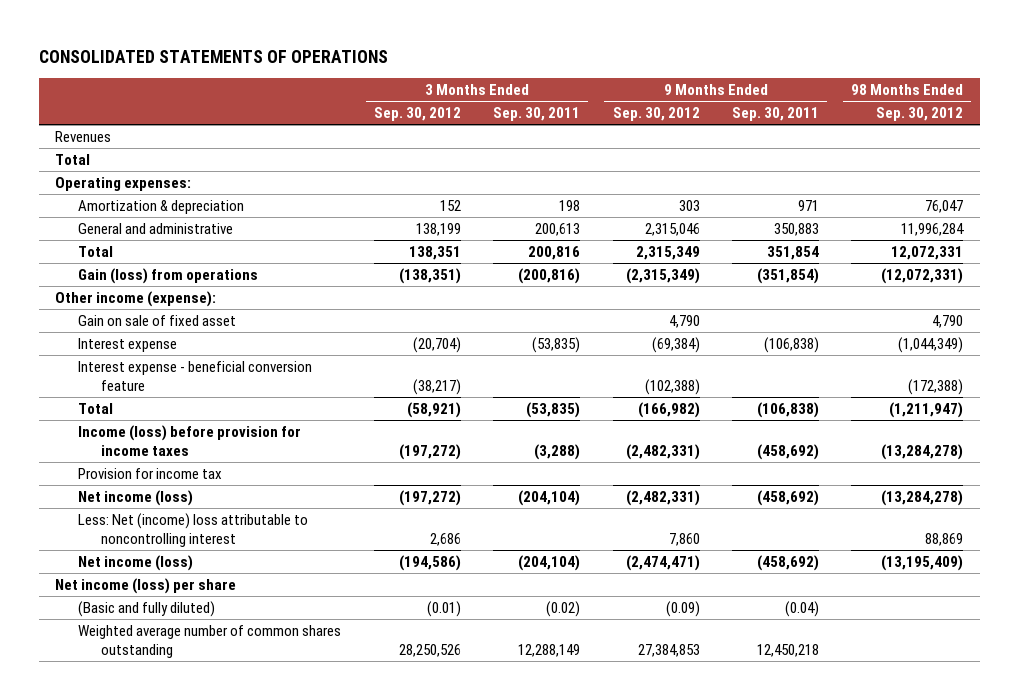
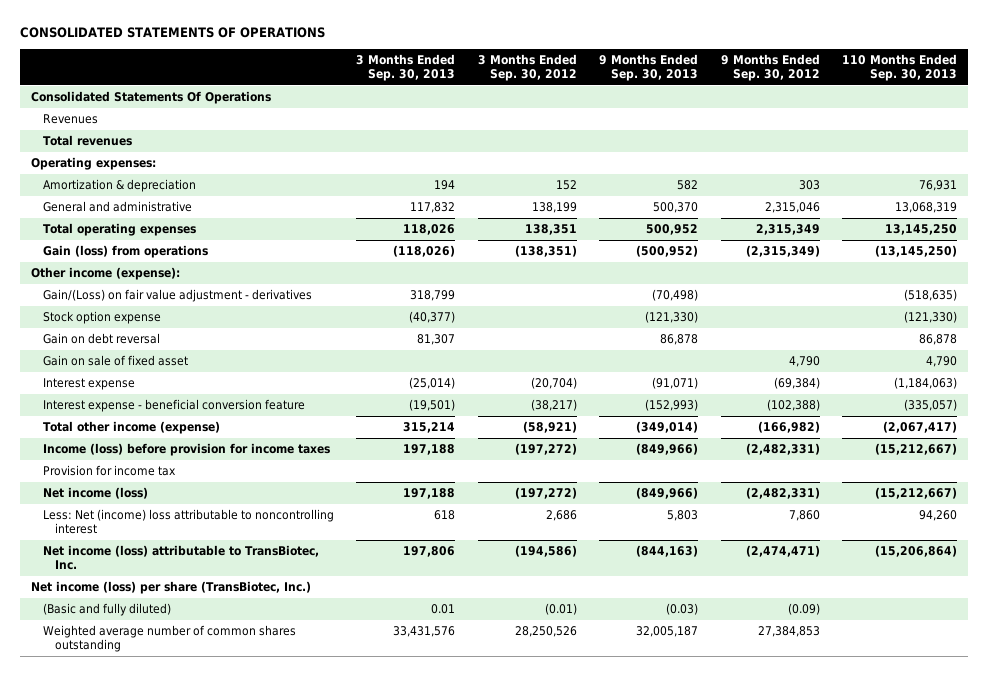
- | 3 Months Ended Sep. 30, 2012 | 3 Months Ended Sep. 30, 2011 | 9 Months Ended Sep. 30, 2012 | 9 Months Ended Sep. 30, 2011 | 98 Months Ended Sep. 30, 2012
+ | 3 Months Ended Sep. 30, 2013 | 3 Months Ended Sep. 30, 2012 | 9 Months Ended Sep. 30, 2013 | 9 Months Ended Sep. 30, 2012 | 110 Months Ended Sep. 30, 2013
+ Consolidated Statements Of Operations
- Total
+ Total revenues
- Total | 138,351 | 200,816 | 2,315,349 | 351,854 | 12,072,331
+ Total operating expenses | 118,026 | 138,351 | 500,952 | 2,315,349 | 13,145,250
+ Gain/(Loss) on fair value adjustment - derivatives | 318,799 | | (70,498) | | (518,635)
+ Stock option expense | (40,377) | | (121,330) | | (121,330)
+ Gain on debt reversal | 81,307 | | 86,878 | | 86,878
- Total | (58,921) | (53,835) | (166,982) | (106,838) | (1,211,947)
+ Total other income (expense) | 315,214 | (58,921) | (349,014) | (166,982) | (2,067,417)
- Net income (loss) | (194,586) | (204,104) | (2,474,471) | (458,692) | (13,195,409)
- Net income (loss) per share
+ Net income (loss) attributable to TransBiotec, Inc. | 197,806 | (194,586) | (844,163) | (2,474,471) | (15,206,864)
+ Net income (loss) per share (TransBiotec, Inc.)

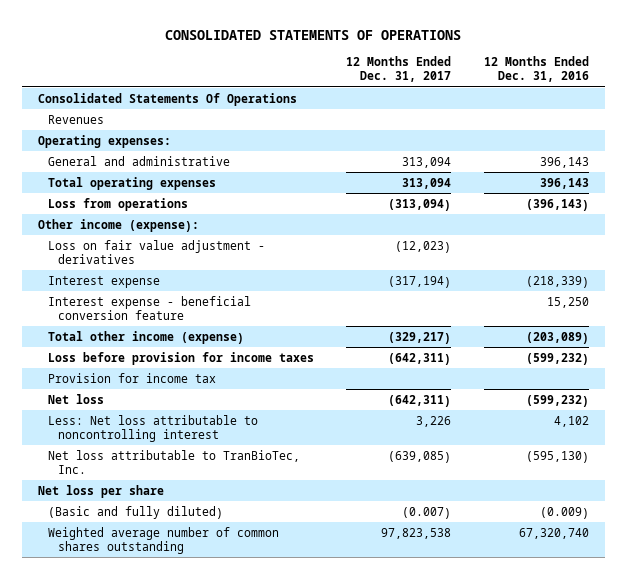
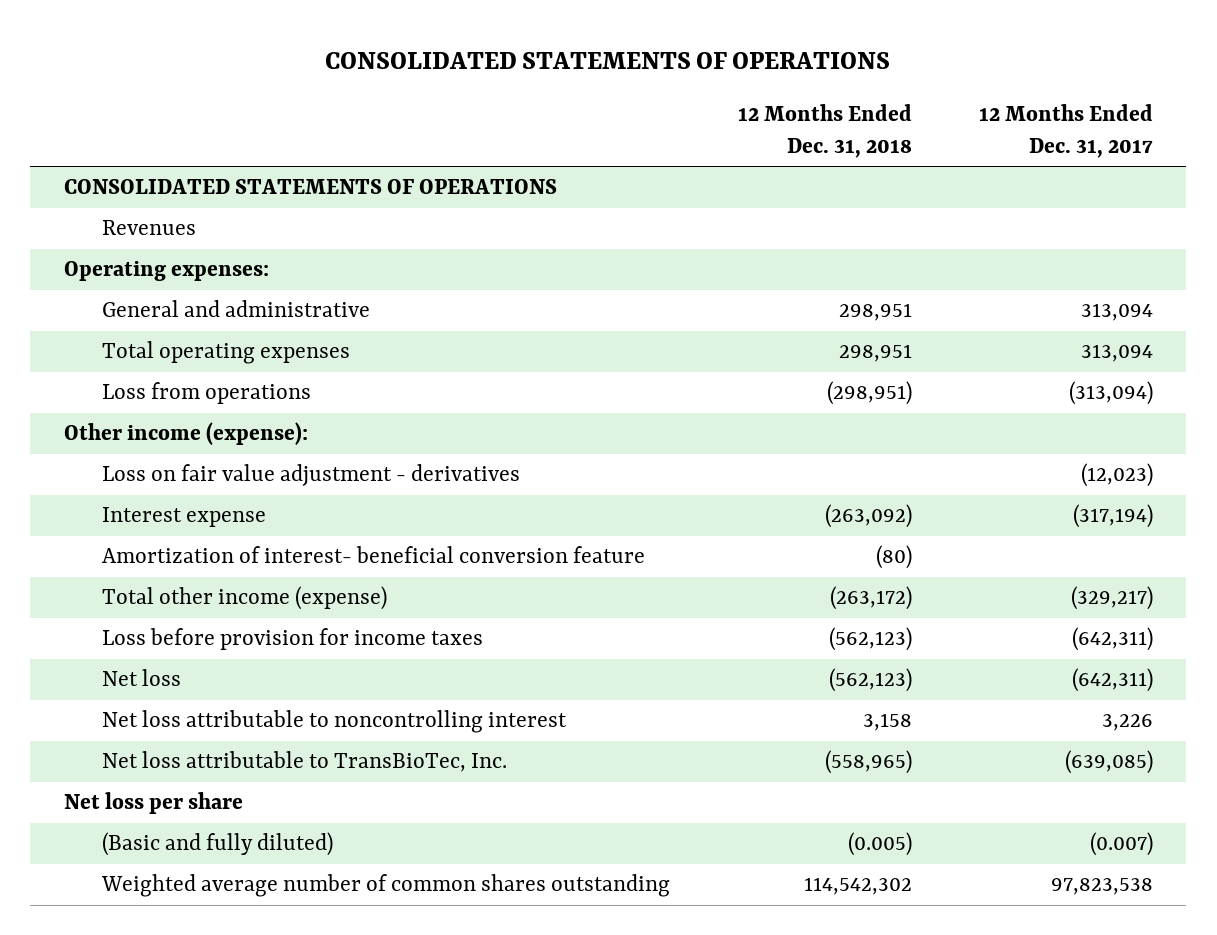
- | 12 Months Ended Dec. 31, 2017 | 12 Months Ended Dec. 31, 2016
+ | 12 Months Ended Dec. 31, 2018 | 12 Months Ended Dec. 31, 2017
- Consolidated Statements Of Operations
+ CONSOLIDATED STATEMENTS OF OPERATIONS
- Interest expense - beneficial conversion feature | | 15,250
+ Amortization of interest- beneficial conversion feature | (80) |
- Provision for income tax
- Less: Net loss attributable to noncontrolling interest | 3,226 | 4,102
- Net loss attributable to TranBioTec, Inc. | (639,085) | (595,130)
+ Net loss attributable to noncontrolling interest | 3,158 | 3,226
+ Net loss attributable to TransBioTec, Inc. | (558,965) | (639,085)

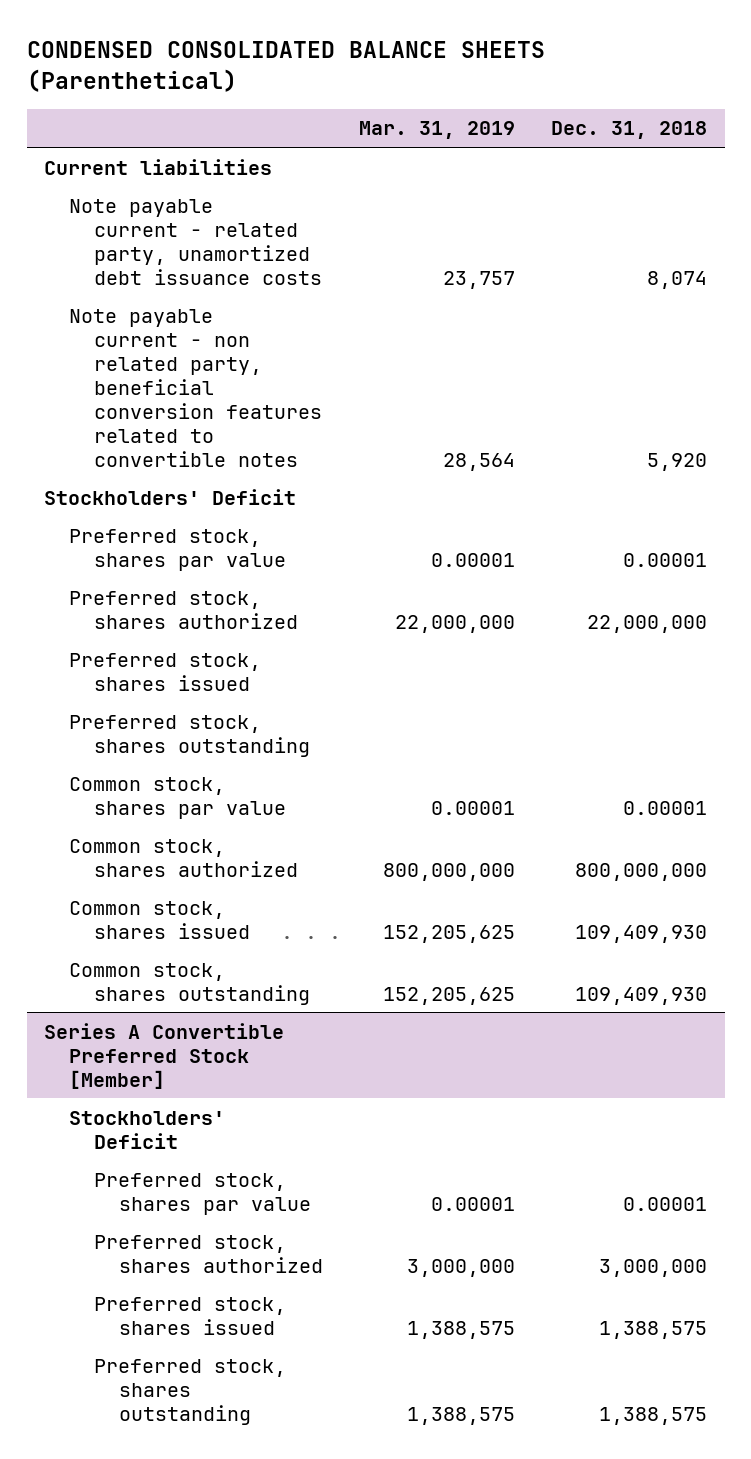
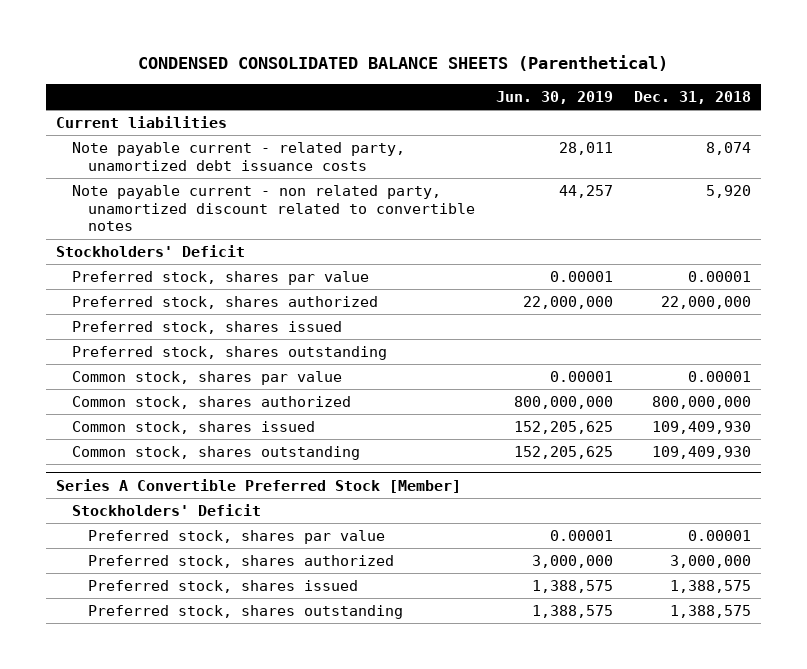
- | Mar. 31, 2019 | Dec. 31, 2018
+ | Jun. 30, 2019 | Dec. 31, 2018
- Note payable current - non related party, beneficial conversion features related to convertible notes | 28,564 | 5,920
+ Note payable current - non related party, unamortized discount related to convertible notes | 44,257 | 5,920

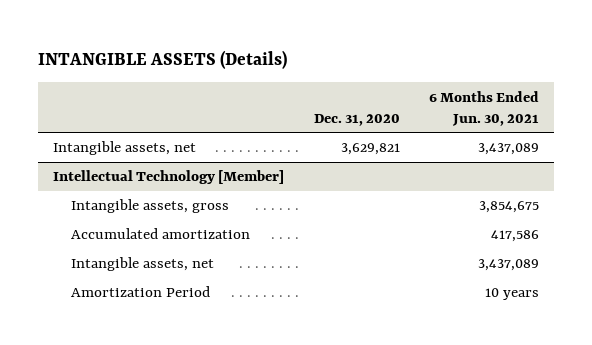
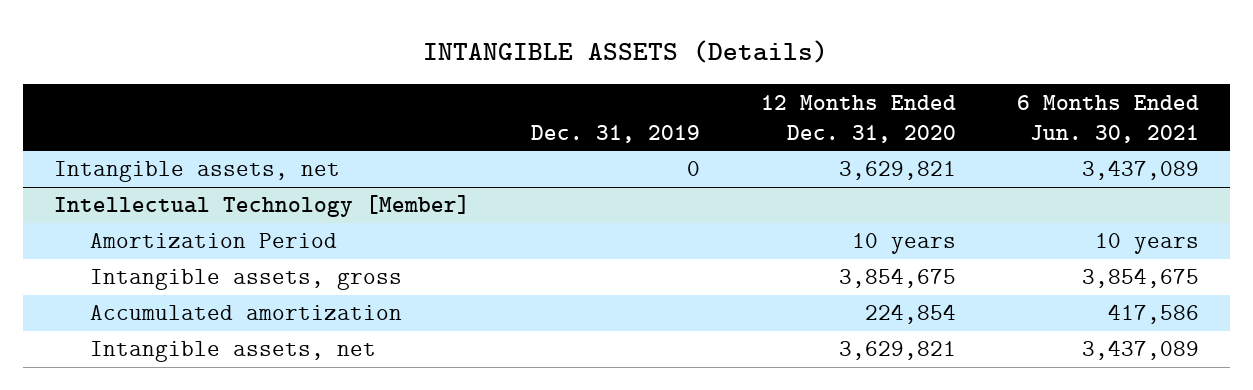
- | Dec. 31, 2020 | 6 Months Ended Jun. 30, 2021
+ | Dec. 31, 2019 | 12 Months Ended Dec. 31, 2020 | 6 Months Ended Jun. 30, 2021
@ Intellectual Technology [Member]
moved up: Amortization Period | | 10 years | 10 years

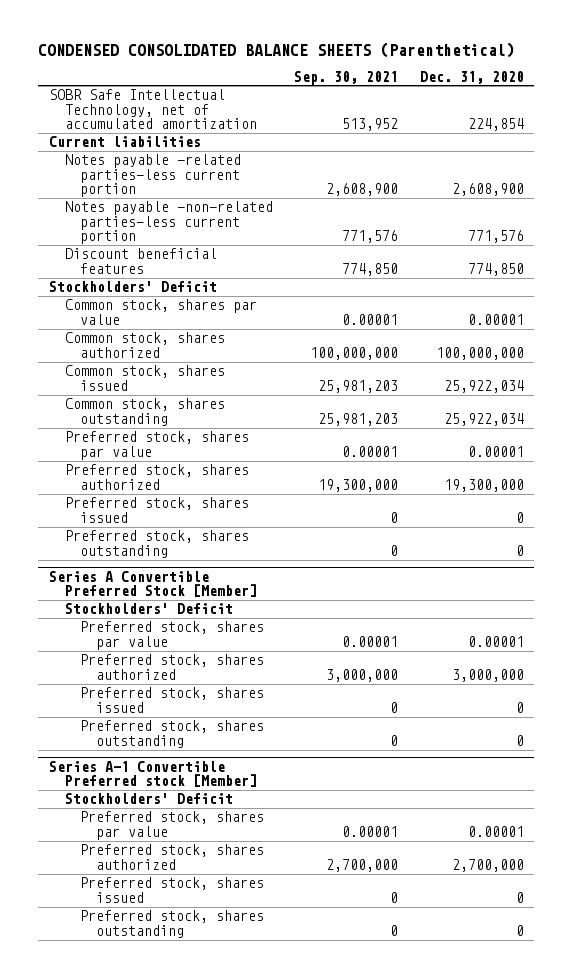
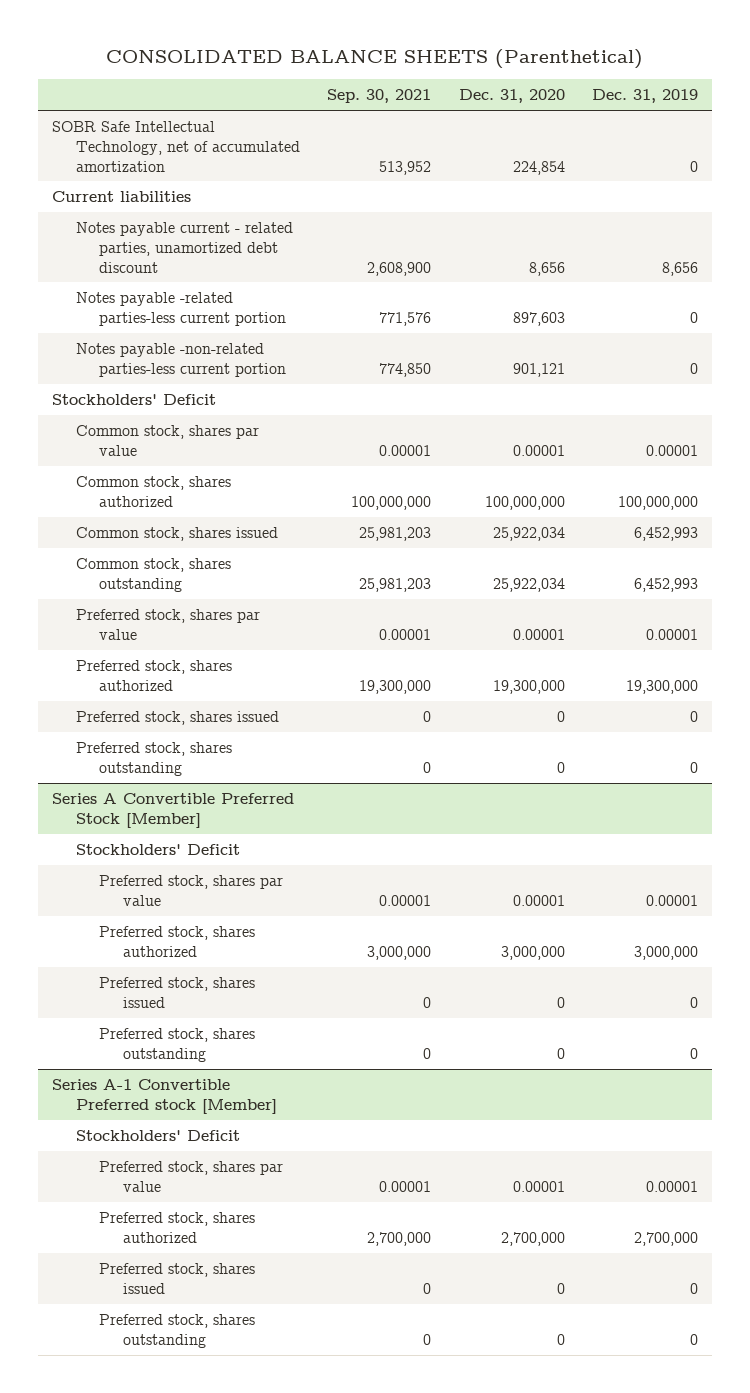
- CONDENSED CONSOLIDATED BALANCE SHEETS (Parenthetical)
+ CONSOLIDATED BALANCE SHEETS (Parenthetical)
- | Sep. 30, 2021 | Dec. 31, 2020
+ | Sep. 30, 2021 | Dec. 31, 2020 | Dec. 31, 2019
- Notes payable -related parties-less current portion | 2,608,900 | 2,608,900
- Notes payable -non-related parties-less current portion | 771,576 | 771,576
- Discount beneficial features | 774,850 | 774,850
+ Notes payable current - related parties, unamortized debt discount | 2,608,900 | 8,656 | 8,656
+ Notes payable -related parties-less current portion | 771,576 | 897,603 | 0
+ Notes payable -non-related parties-less current portion | 774,850 | 901,121 | 0

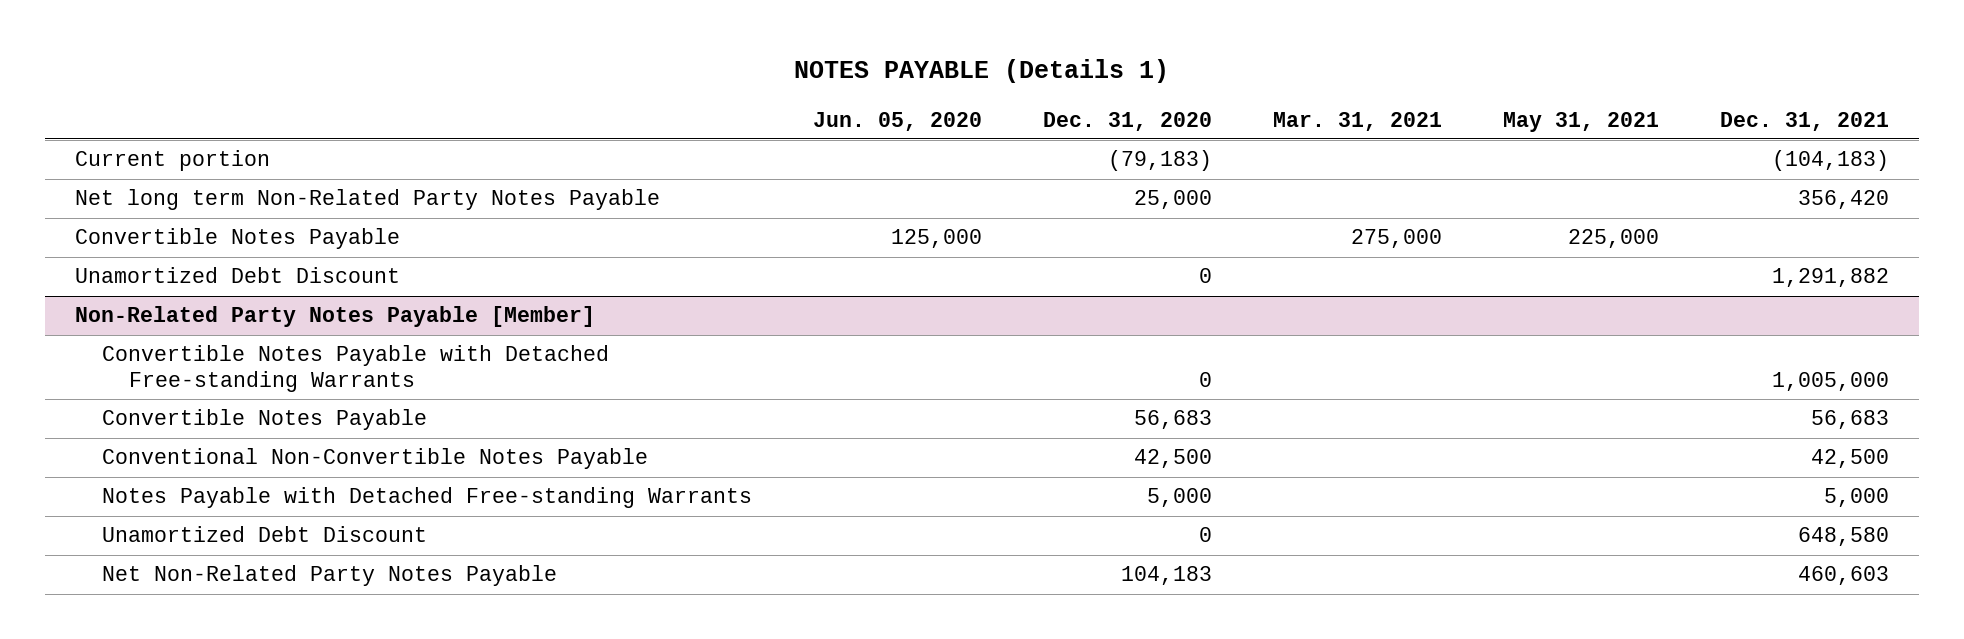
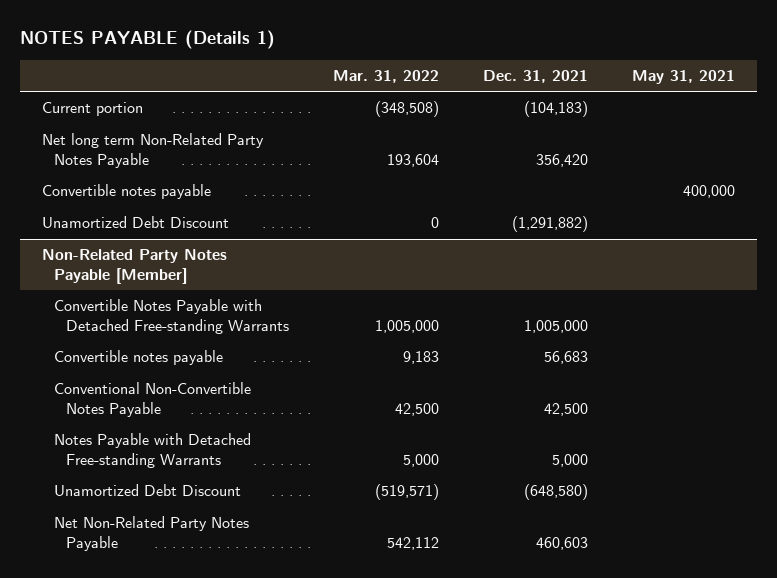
- | Jun. 05, 2020 | Dec. 31, 2020 | Mar. 31, 2021 | May 31, 2021 | Dec. 31, 2021
+ | Mar. 31, 2022 | Dec. 31, 2021 | May 31, 2021
- Convertible Notes Payable | 125,000 | | 275,000 | 225,000 |
- Unamortized Debt Discount | | 0 | | | 1,291,882
+ Convertible notes payable | | | 400,000
+ Unamortized Debt Discount | 0 | (1,291,882) |
@ Non-Related Party Notes Payable [Member]
- Convertible Notes Payable | | 56,683 | | | 56,683
+ Convertible notes payable | 9,183 | 56,683 |
- Unamortized Debt Discount | | 0 | | | 648,580
+ Unamortized Debt Discount | (519,571) | (648,580) |

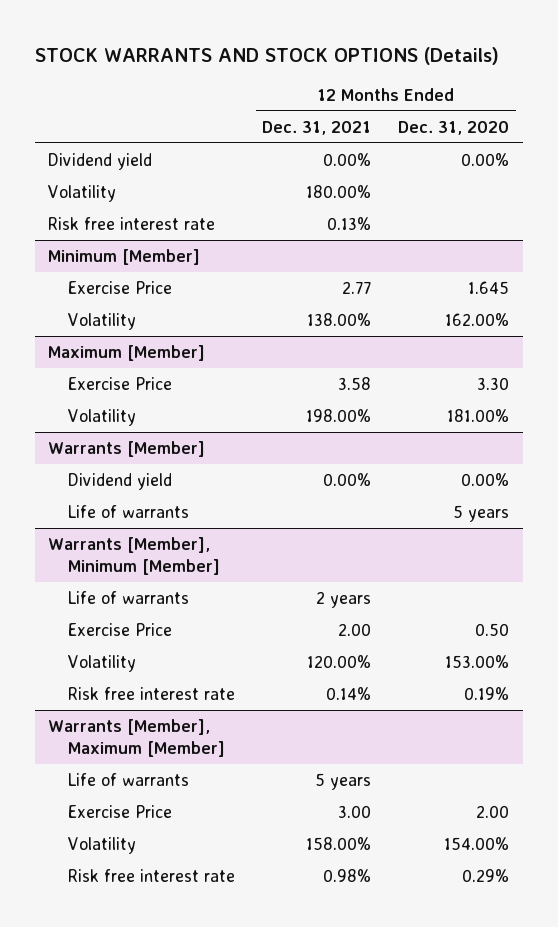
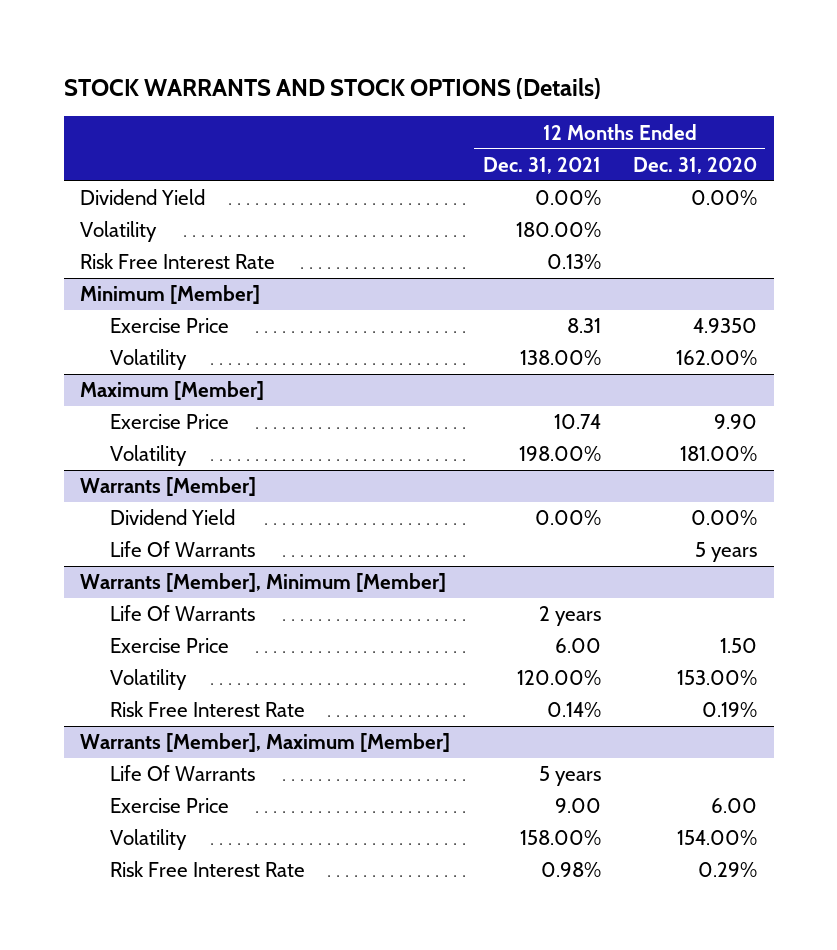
- Dividend yield | 0.00% | 0.00%
+ Dividend Yield | 0.00% | 0.00%
- Risk free interest rate | 0.13% |
+ Risk Free Interest Rate | 0.13% |
@ Minimum [Member]
- Exercise Price | 2.77 | 1.645
+ Exercise Price | 8.31 | 4.9350
@ Maximum [Member]
- Exercise Price | 3.58 | 3.30
+ Exercise Price | 10.74 | 9.90
@ Warrants [Member]
- Dividend yield | 0.00% | 0.00%
- Life of warrants | | 5 years
+ Dividend Yield | 0.00% | 0.00%
+ Life Of Warrants | | 5 years
@ Warrants [Member], Minimum [Member]
- Life of warrants | 2 years |
- Exercise Price | 2.00 | 0.50
+ Life Of Warrants | 2 years |
+ Exercise Price | 6.00 | 1.50
- Risk free interest rate | 0.14% | 0.19%
+ Risk Free Interest Rate | 0.14% | 0.19%
@ Warrants [Member], Maximum [Member]
- Life of warrants | 5 years |
- Exercise Price | 3.00 | 2.00
+ Life Of Warrants | 5 years |
+ Exercise Price | 9.00 | 6.00
- Risk free interest rate | 0.98% | 0.29%
+ Risk Free Interest Rate | 0.98% | 0.29%

